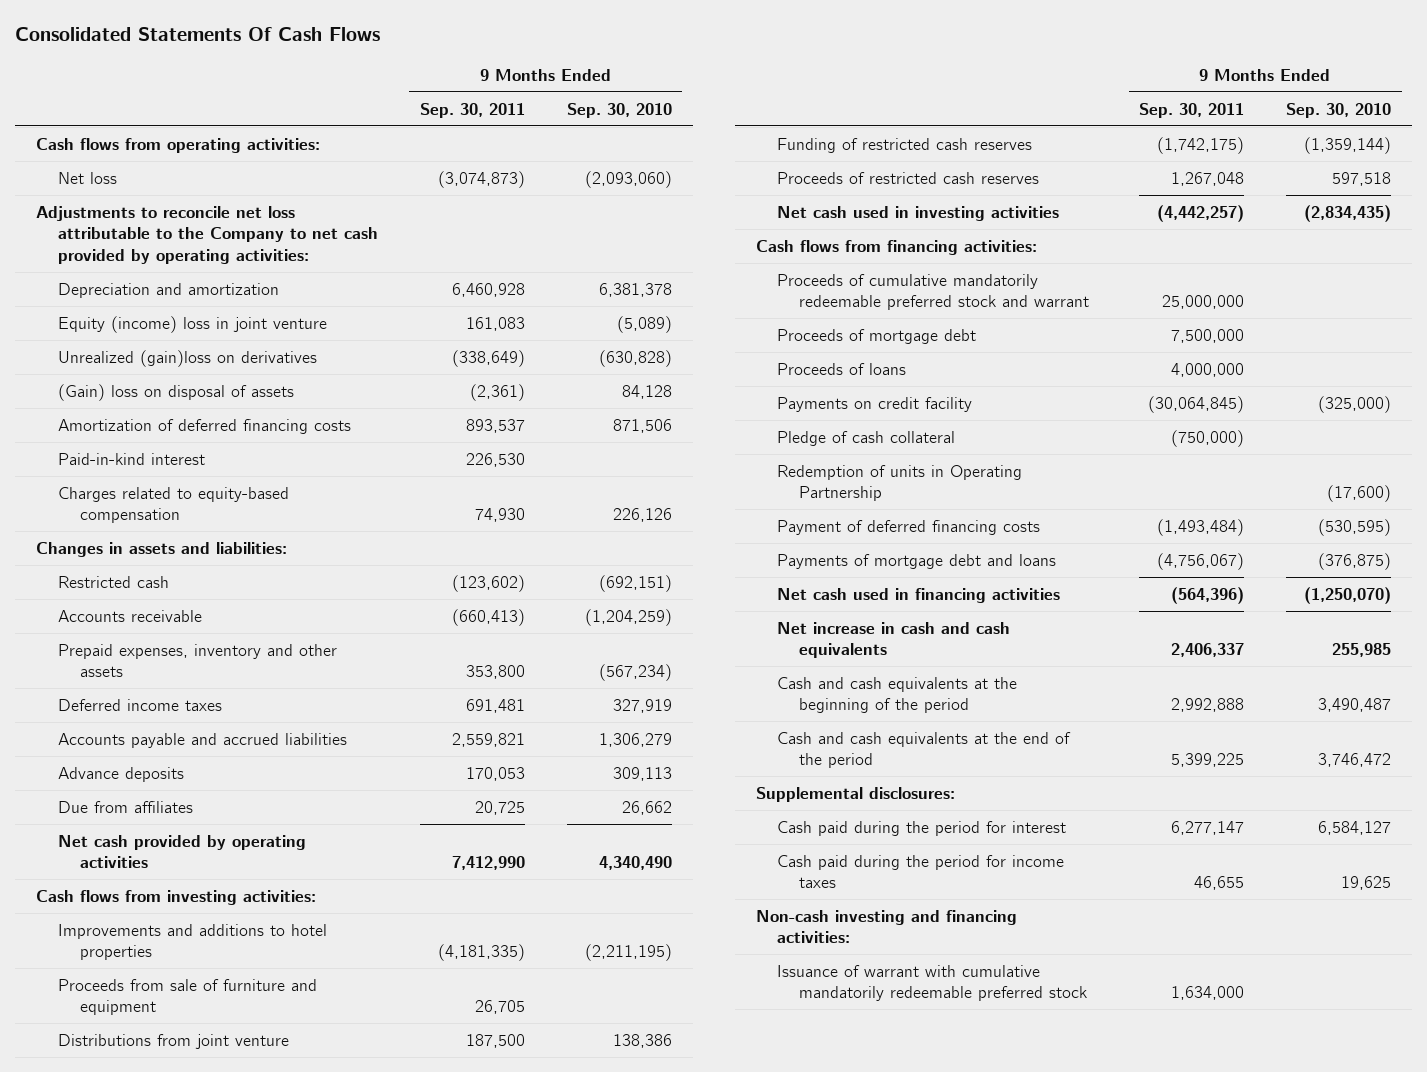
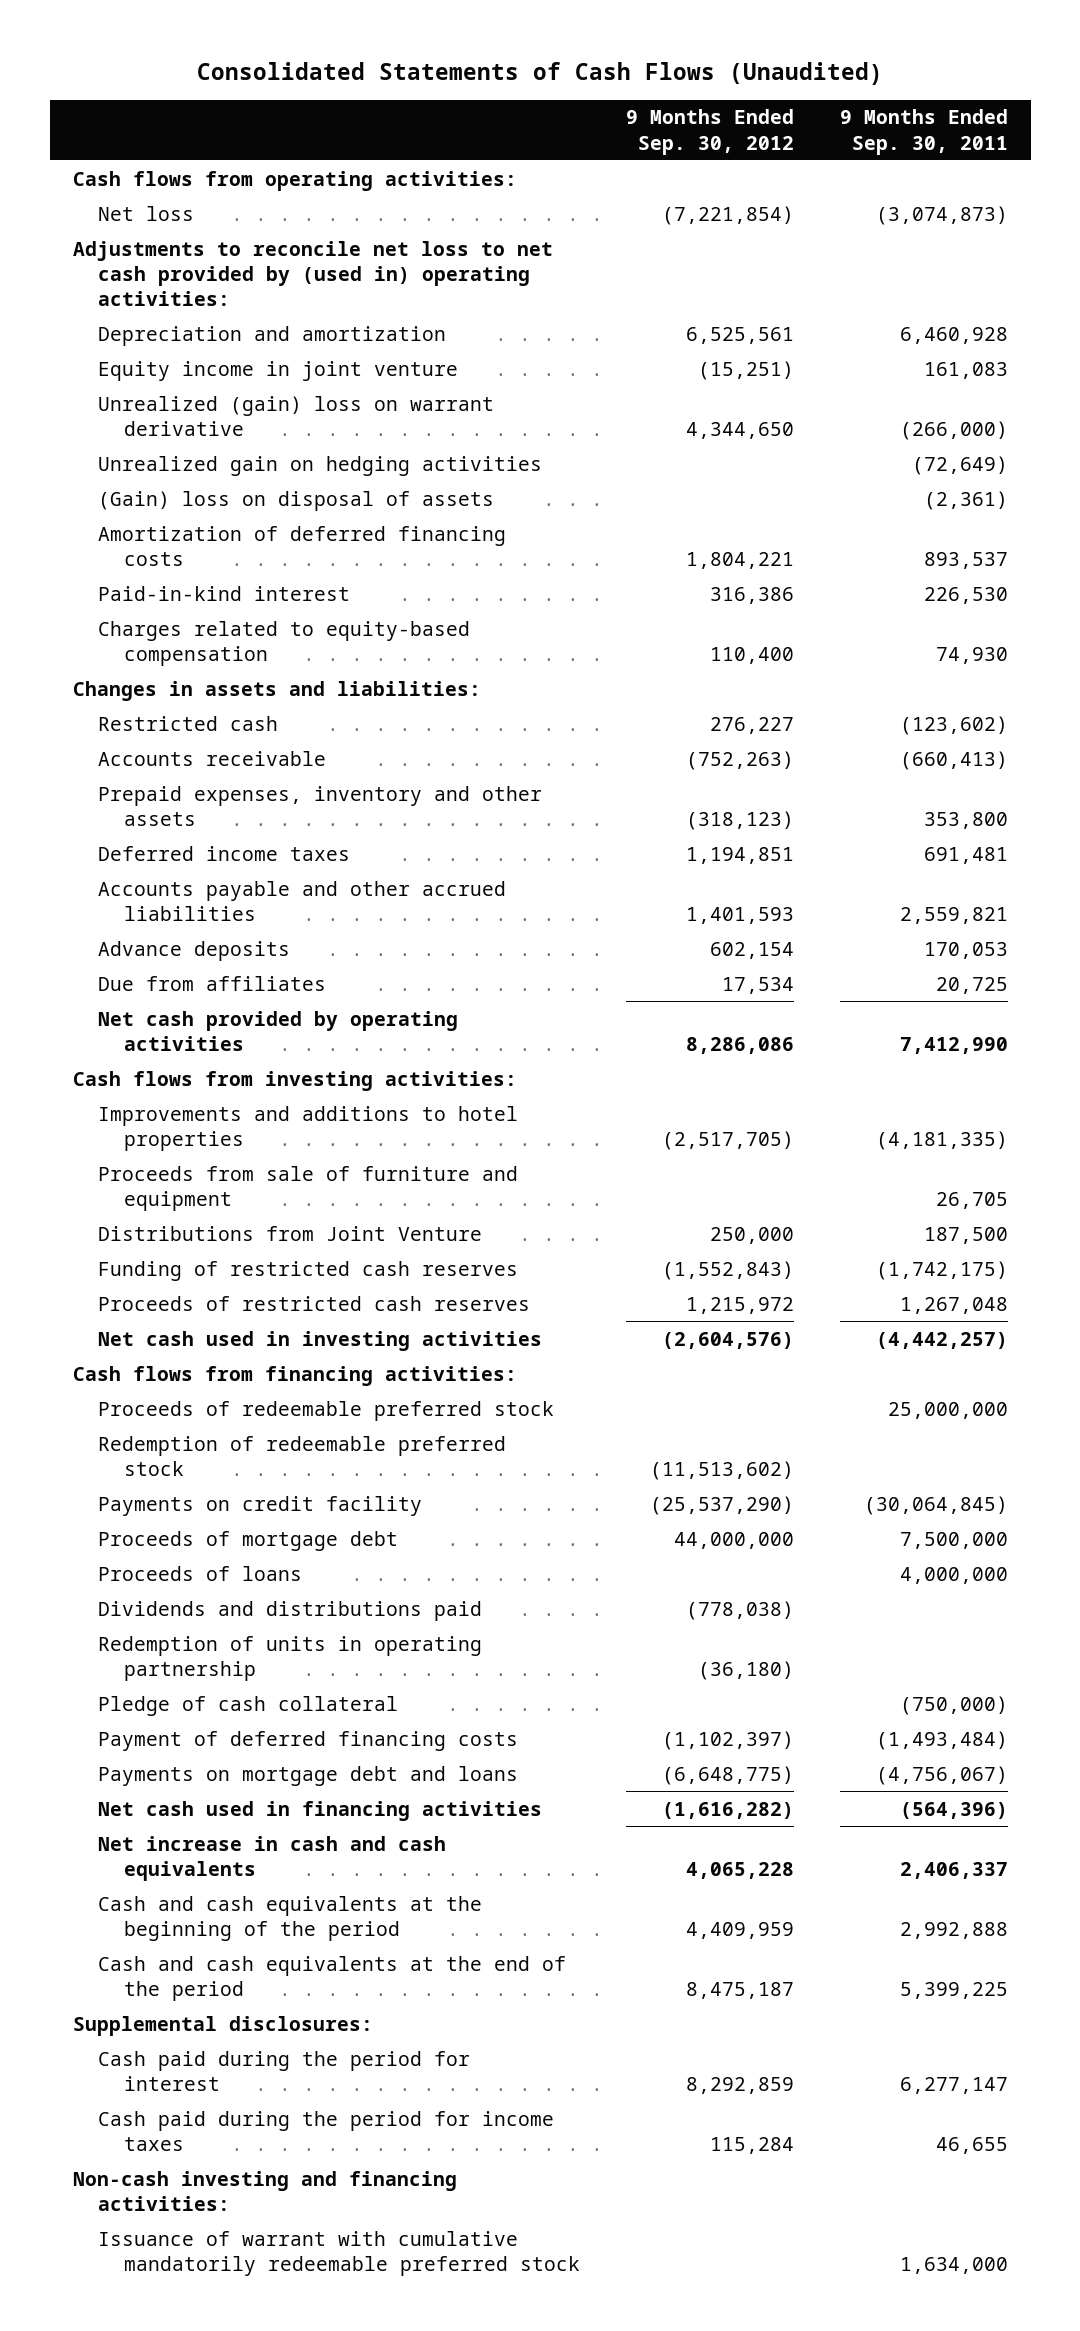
- Consolidated Statements Of Cash Flows
+ Consolidated Statements of Cash Flows (Unaudited)
- | 9 Months Ended Sep. 30, 2011 | 9 Months Ended Sep. 30, 2010
+ | 9 Months Ended Sep. 30, 2012 | 9 Months Ended Sep. 30, 2011
- Adjustments to reconcile net loss attributable to the Company to net cash provided by operating activities:
+ Adjustments to reconcile net loss to net cash provided by (used in) operating activities:
- Equity (income) loss in joint venture | 161,083 | (5,089)
- Unrealized (gain)loss on derivatives | (338,649) | (630,828)
+ Equity income in joint venture | (15,251) | 161,083
+ Unrealized (gain) loss on warrant derivative | 4,344,650 | (266,000)
+ Unrealized gain on hedging activities | | (72,649)
- Accounts payable and accrued liabilities | 2,559,821 | 1,306,279
+ Accounts payable and other accrued liabilities | 1,401,593 | 2,559,821
- Distributions from joint venture | 187,500 | 138,386
+ Distributions from Joint Venture | 250,000 | 187,500
- Proceeds of cumulative mandatorily redeemable preferred stock and warrant | 25,000,000 |
+ Proceeds of redeemable preferred stock | | 25,000,000
+ Redemption of redeemable preferred stock | (11,513,602) |
moved up: Payments on credit facility | (25,537,290) | (30,064,845)
+ Dividends and distributions paid | (778,038) |
+ Redemption of units in operating partnership | (36,180) |
- Redemption of units in Operating Partnership | | (17,600)
- Payments of mortgage debt and loans | (4,756,067) | (376,875)
+ Payments on mortgage debt and loans | (6,648,775) | (4,756,067)

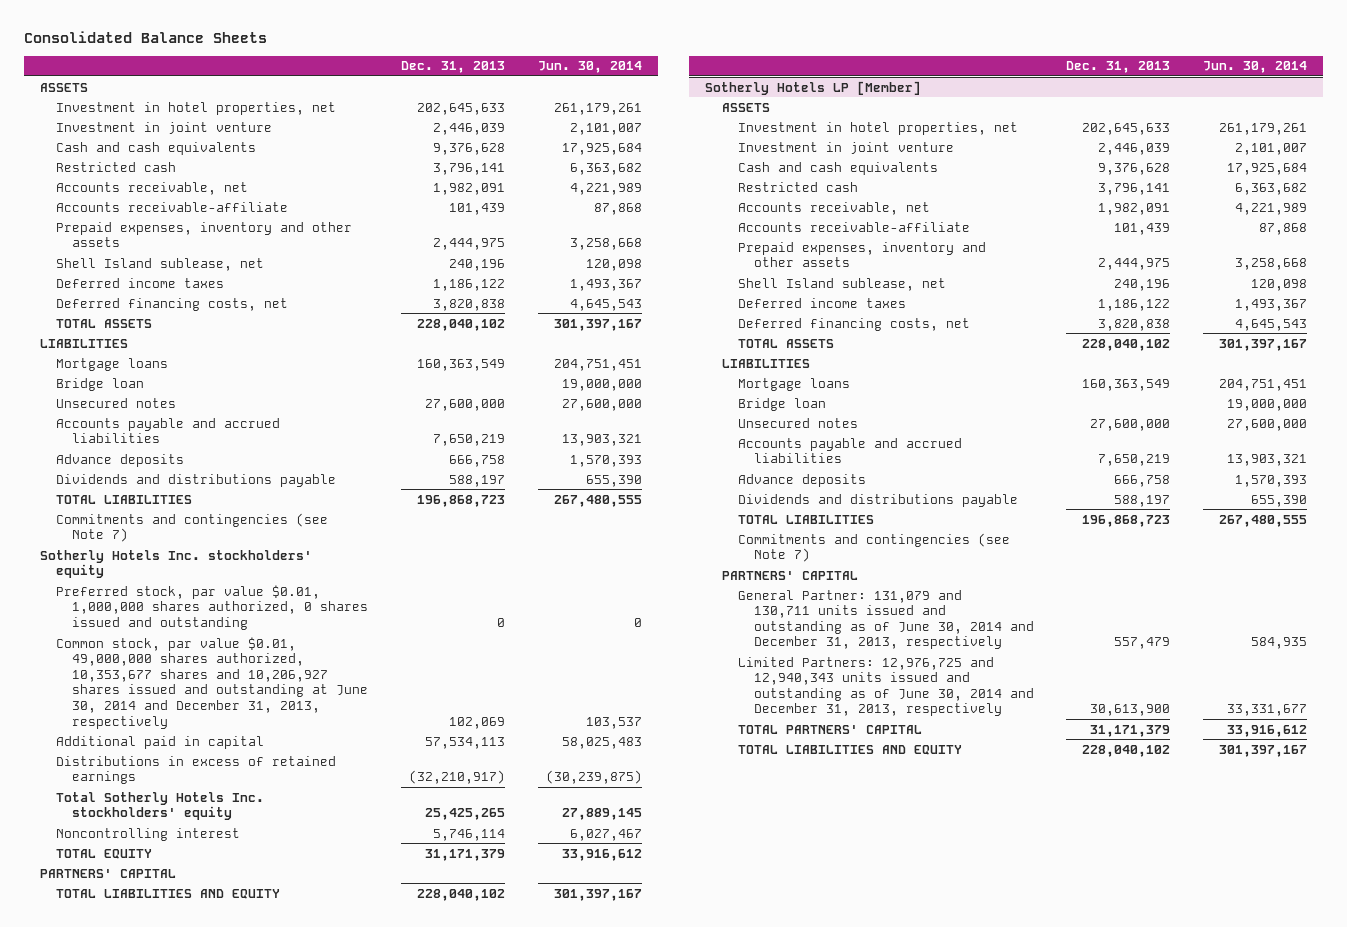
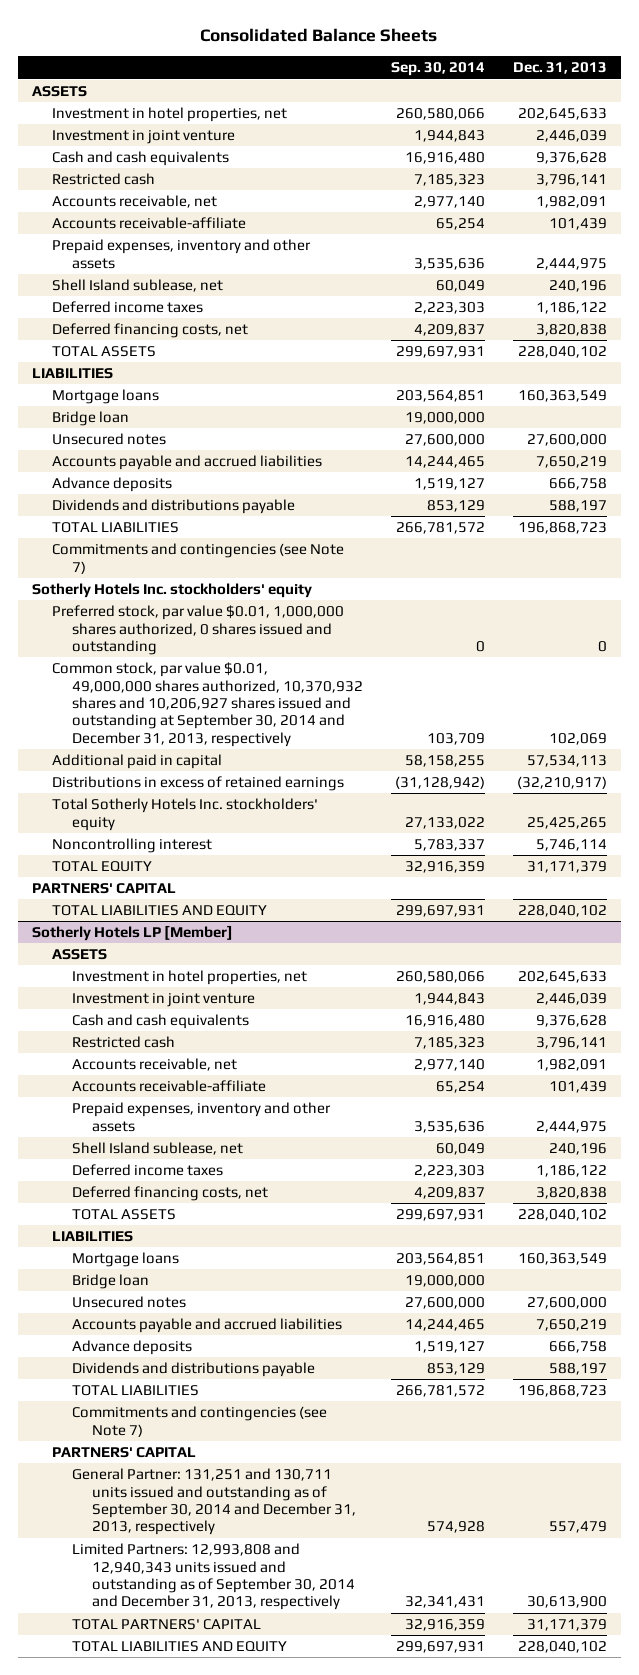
- | Dec. 31, 2013 | Jun. 30, 2014
+ | Sep. 30, 2014 | Dec. 31, 2013
- Common stock, par value $0.01, 49,000,000 shares authorized, 10,353,677 shares and 10,206,927 shares issued and outstanding at June 30, 2014 and December 31, 2013, respectively | 102,069 | 103,537
+ Common stock, par value $0.01, 49,000,000 shares authorized, 10,370,932 shares and 10,206,927 shares issued and outstanding at September 30, 2014 and December 31, 2013, respectively | 103,709 | 102,069
@ Sotherly Hotels LP [Member]
- General Partner: 131,079 and 130,711 units issued and outstanding as of June 30, 2014 and December 31, 2013, respectively | 557,479 | 584,935
- Limited Partners: 12,976,725 and 12,940,343 units issued and outstanding as of June 30, 2014 and December 31, 2013, respectively | 30,613,900 | 33,331,677
+ General Partner: 131,251 and 130,711 units issued and outstanding as of September 30, 2014 and December 31, 2013, respectively | 574,928 | 557,479
+ Limited Partners: 12,993,808 and 12,940,343 units issued and outstanding as of September 30, 2014 and December 31, 2013, respectively | 32,341,431 | 30,613,900

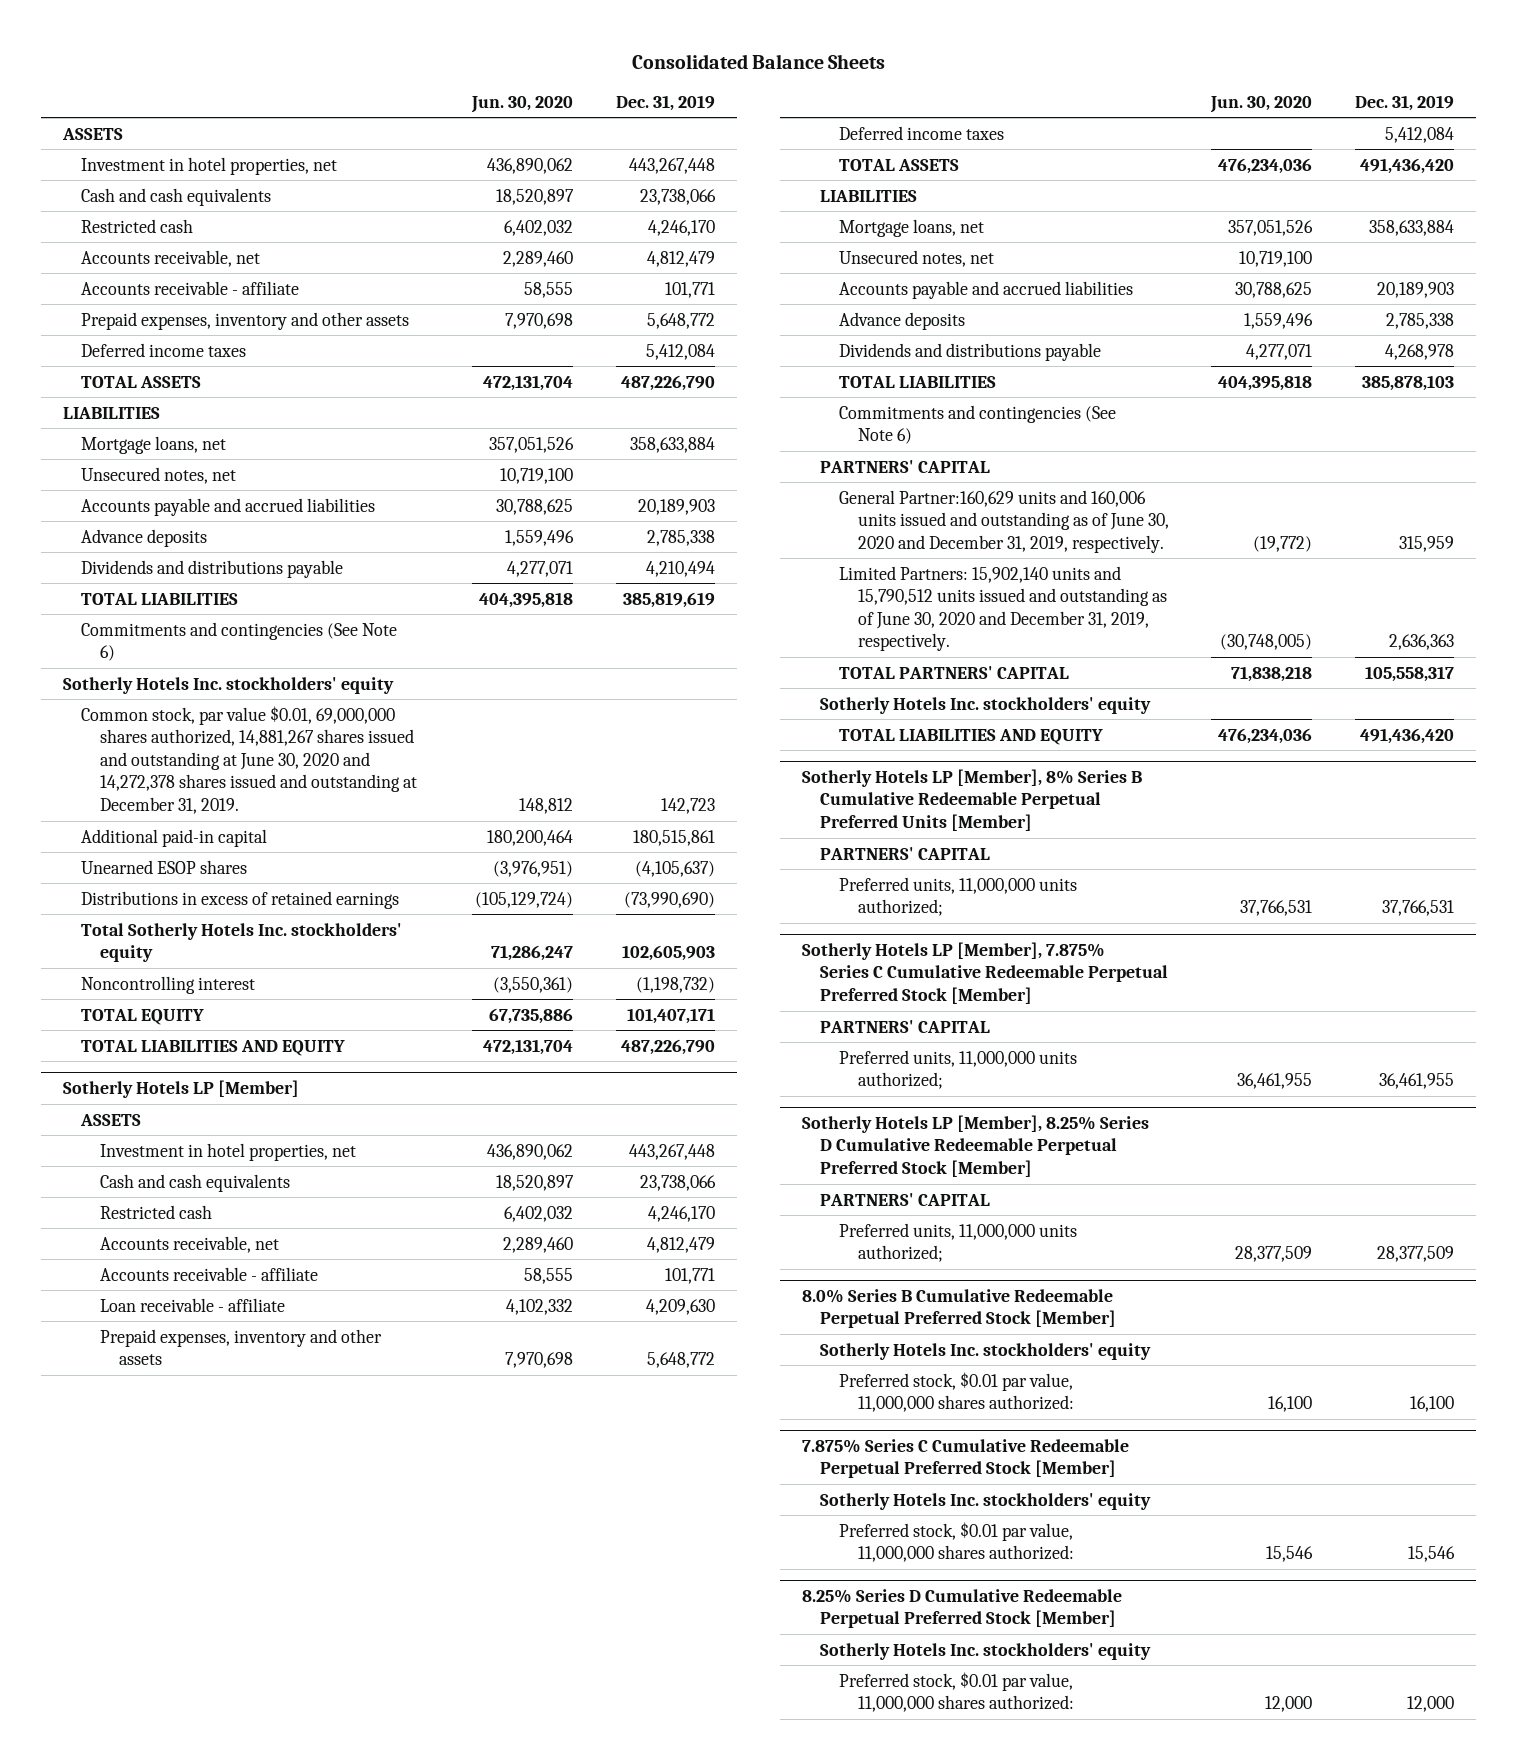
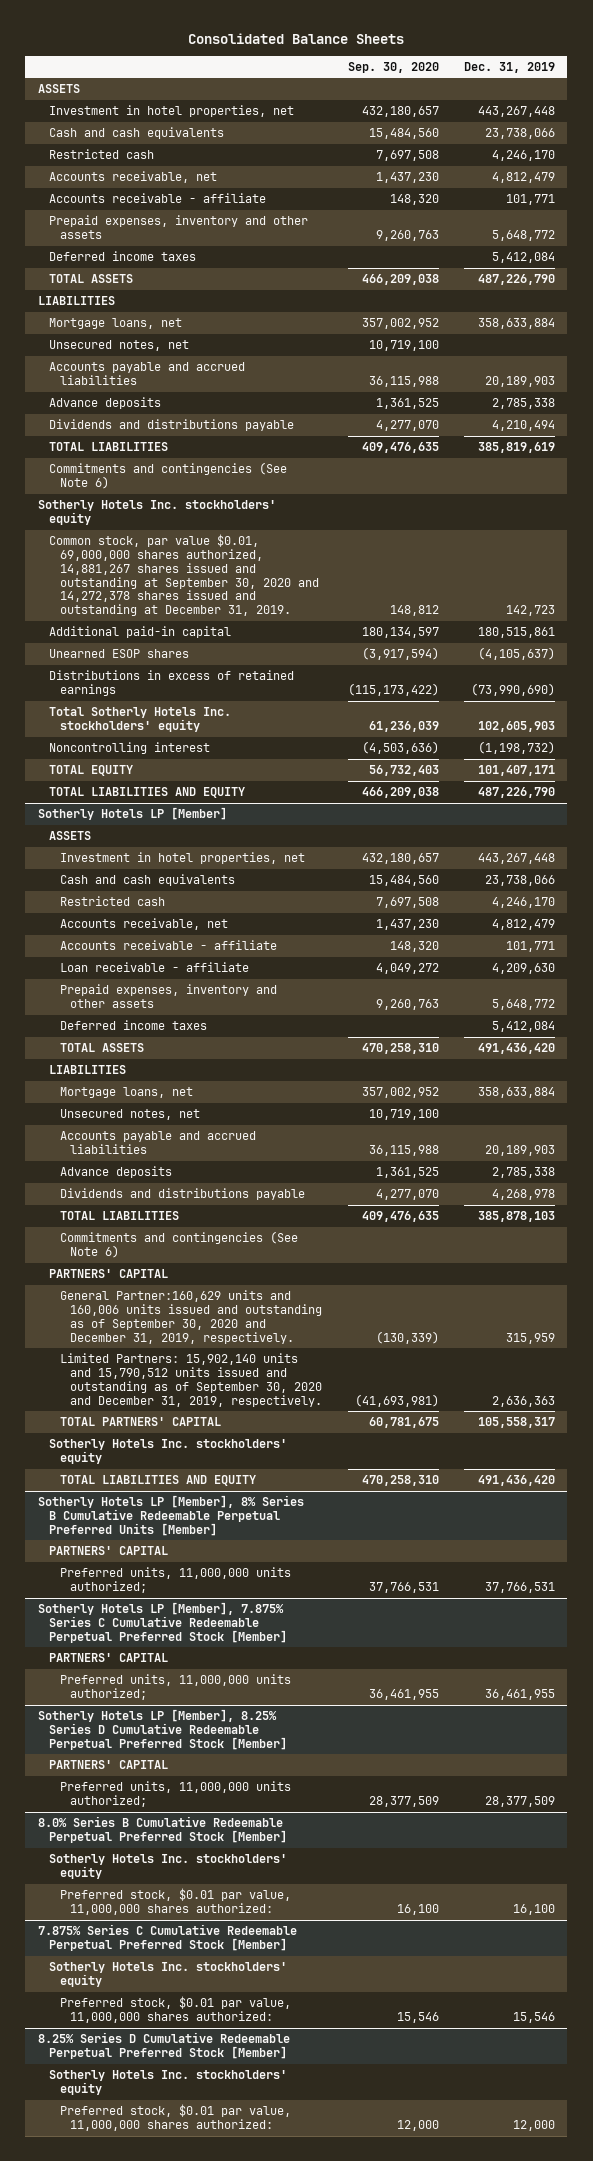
- | Jun. 30, 2020 | Dec. 31, 2019
+ | Sep. 30, 2020 | Dec. 31, 2019
- Common stock, par value $0.01, 69,000,000 shares authorized, 14,881,267 shares issued and outstanding at June 30, 2020 and 14,272,378 shares issued and outstanding at December 31, 2019. | 148,812 | 142,723
+ Common stock, par value $0.01, 69,000,000 shares authorized, 14,881,267 shares issued and outstanding at September 30, 2020 and 14,272,378 shares issued and outstanding at December 31, 2019. | 148,812 | 142,723
@ Sotherly Hotels LP [Member]
- General Partner:160,629 units and 160,006 units issued and outstanding as of June 30, 2020 and December 31, 2019, respectively. | (19,772) | 315,959
- Limited Partners: 15,902,140 units and 15,790,512 units issued and outstanding as of June 30, 2020 and December 31, 2019, respectively. | (30,748,005) | 2,636,363
+ General Partner:160,629 units and 160,006 units issued and outstanding as of September 30, 2020 and December 31, 2019, respectively. | (130,339) | 315,959
+ Limited Partners: 15,902,140 units and 15,790,512 units issued and outstanding as of September 30, 2020 and December 31, 2019, respectively. | (41,693,981) | 2,636,363

